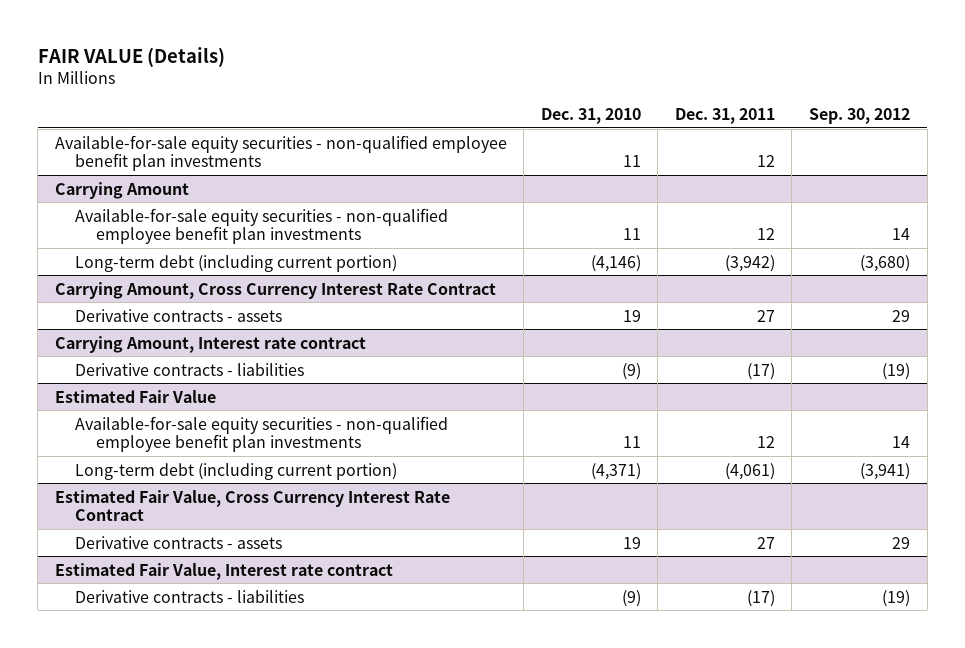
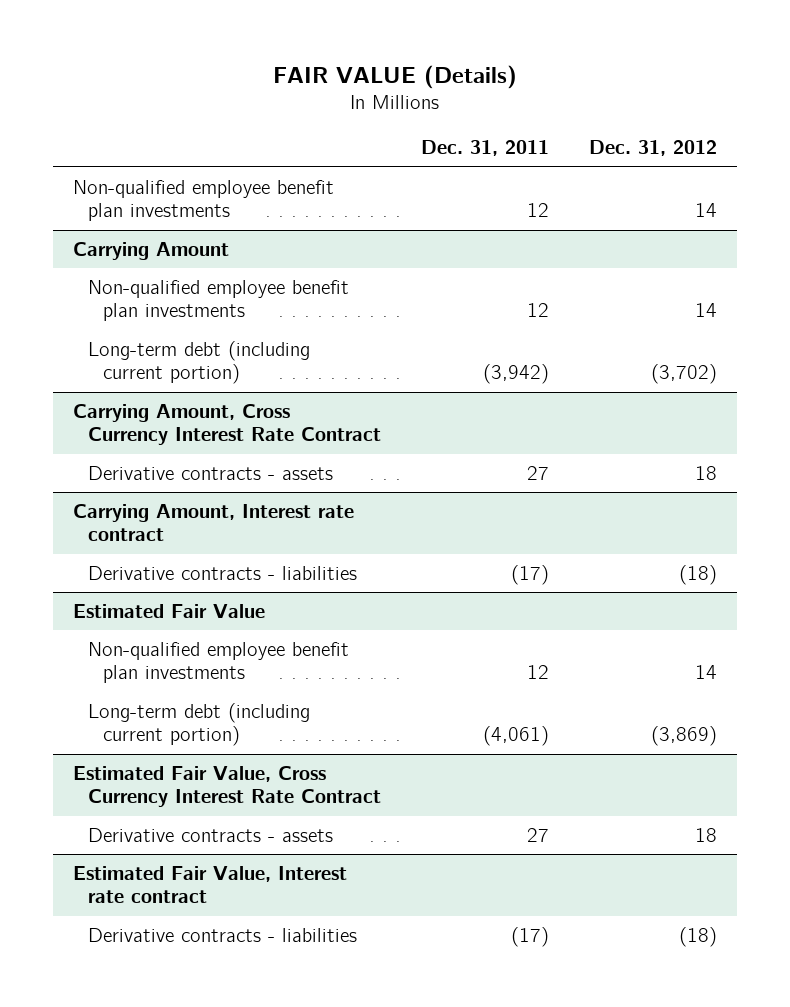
- | Dec. 31, 2010 | Dec. 31, 2011 | Sep. 30, 2012
+ | Dec. 31, 2011 | Dec. 31, 2012
- Available-for-sale equity securities - non-qualified employee benefit plan investments | 11 | 12 |
+ Non-qualified employee benefit plan investments | 12 | 14
@ Carrying Amount
- Available-for-sale equity securities - non-qualified employee benefit plan investments | 11 | 12 | 14
+ Non-qualified employee benefit plan investments | 12 | 14
@ Estimated Fair Value
- Available-for-sale equity securities - non-qualified employee benefit plan investments | 11 | 12 | 14
+ Non-qualified employee benefit plan investments | 12 | 14

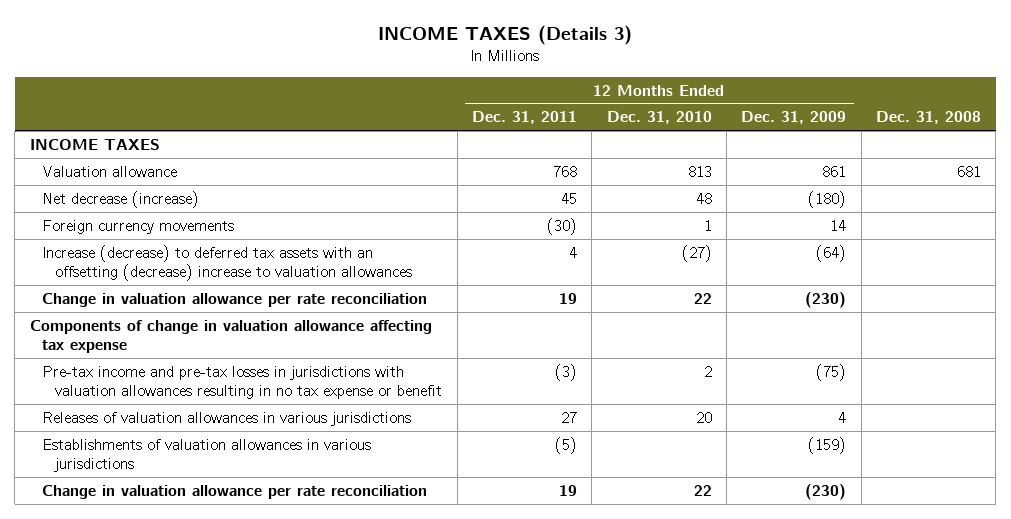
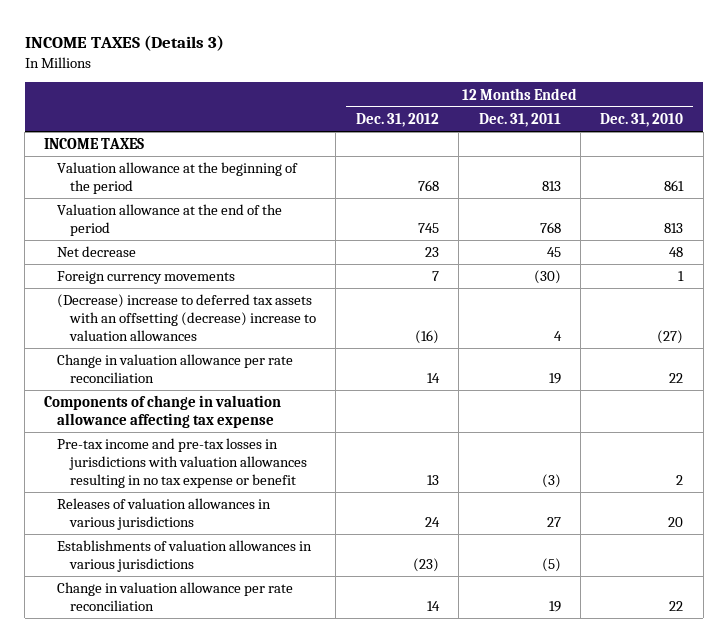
- | 12 Months Ended Dec. 31, 2011 | 12 Months Ended Dec. 31, 2010 | 12 Months Ended Dec. 31, 2009 | Dec. 31, 2008
+ | 12 Months Ended Dec. 31, 2012 | 12 Months Ended Dec. 31, 2011 | 12 Months Ended Dec. 31, 2010
- Valuation allowance | 768 | 813 | 861 | 681
- Net decrease (increase) | 45 | 48 | (180) |
+ Valuation allowance at the beginning of the period | 768 | 813 | 861
+ Valuation allowance at the end of the period | 745 | 768 | 813
+ Net decrease | 23 | 45 | 48
- Increase (decrease) to deferred tax assets with an offsetting (decrease) increase to valuation allowances | 4 | (27) | (64) |
+ (Decrease) increase to deferred tax assets with an offsetting (decrease) increase to valuation allowances | (16) | 4 | (27)

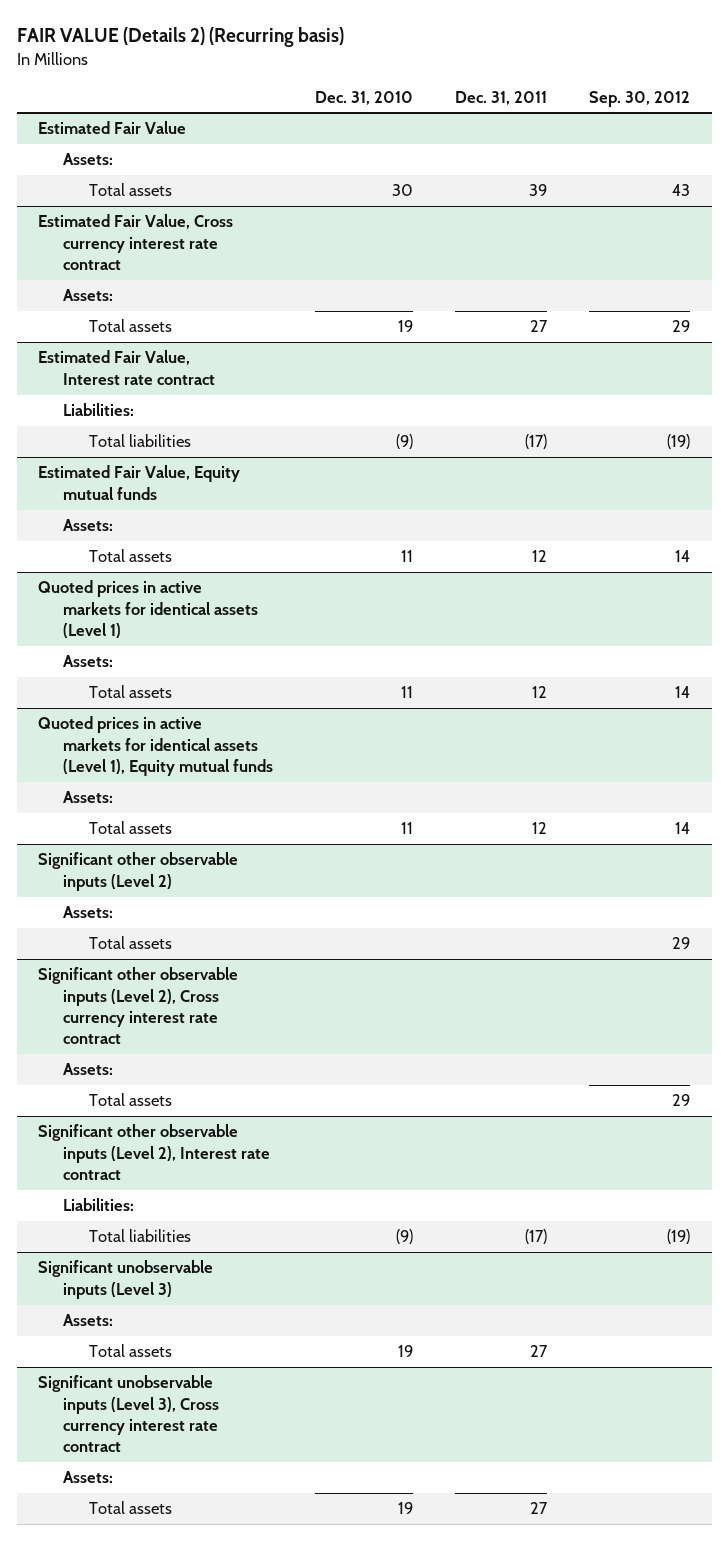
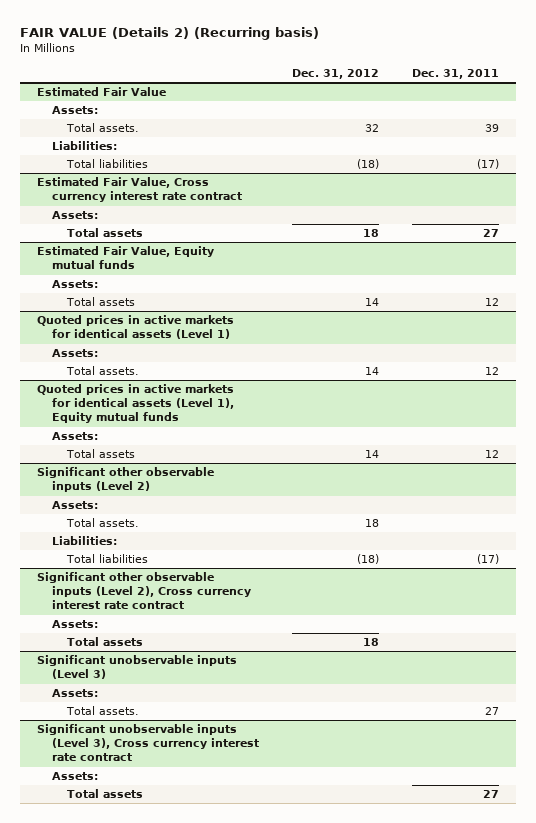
- | Dec. 31, 2010 | Dec. 31, 2011 | Sep. 30, 2012
+ | Dec. 31, 2012 | Dec. 31, 2011
@ Estimated Fair Value
- Total assets | 30 | 39 | 43
+ Total assets. | 32 | 39
+ Liabilities:
+ Total liabilities | (18) | (17)
- Estimated Fair Value, Interest rate contract
- Liabilities:
- Total liabilities | (9) | (17) | (19)
@ Quoted prices in active markets for identical assets (Level 1)
- Total assets | 11 | 12 | 14
+ Total assets. | 14 | 12
@ Significant other observable inputs (Level 2)
- Total assets | | | 29
+ Total assets. | 18 |
+ Liabilities:
+ Total liabilities | (18) | (17)
- Significant other observable inputs (Level 2), Interest rate contract
- Liabilities:
- Total liabilities | (9) | (17) | (19)
@ Significant unobservable inputs (Level 3)
- Total assets | 19 | 27 |
+ Total assets. | | 27

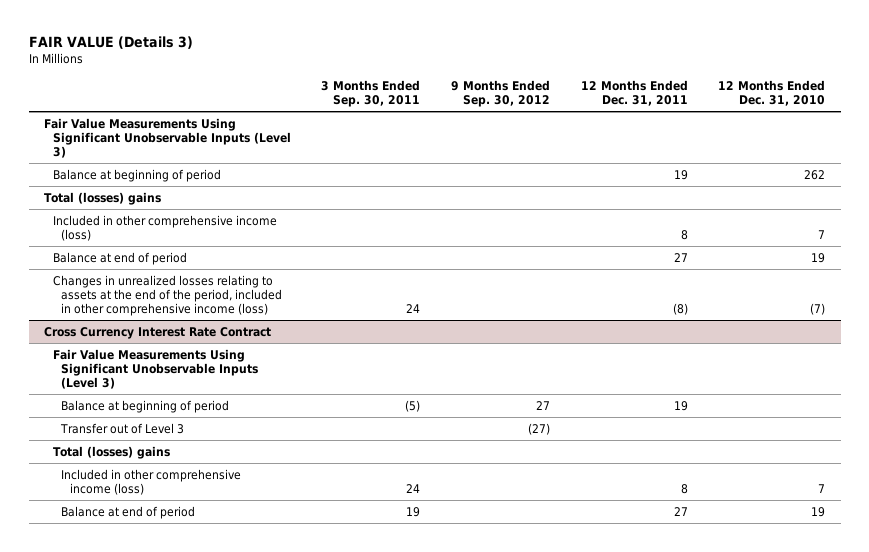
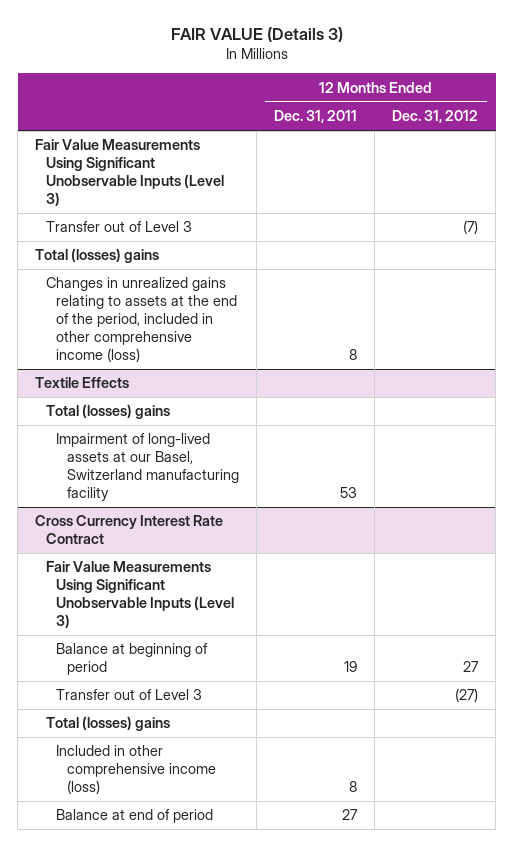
- | 3 Months Ended Sep. 30, 2011 | 9 Months Ended Sep. 30, 2012 | 12 Months Ended Dec. 31, 2011 | 12 Months Ended Dec. 31, 2010
+ | 12 Months Ended Dec. 31, 2011 | 12 Months Ended Dec. 31, 2012
- Balance at beginning of period | | | 19 | 262
+ Transfer out of Level 3 | | (7)
- Included in other comprehensive income (loss) | | | 8 | 7
- Balance at end of period | | | 27 | 19
- Changes in unrealized losses relating to assets at the end of the period, included in other comprehensive income (loss) | 24 | | (8) | (7)
+ Changes in unrealized gains relating to assets at the end of the period, included in other comprehensive income (loss) | 8 |
+ Textile Effects
+ Total (losses) gains
+ Impairment of long-lived assets at our Basel, Switzerland manufacturing facility | 53 |

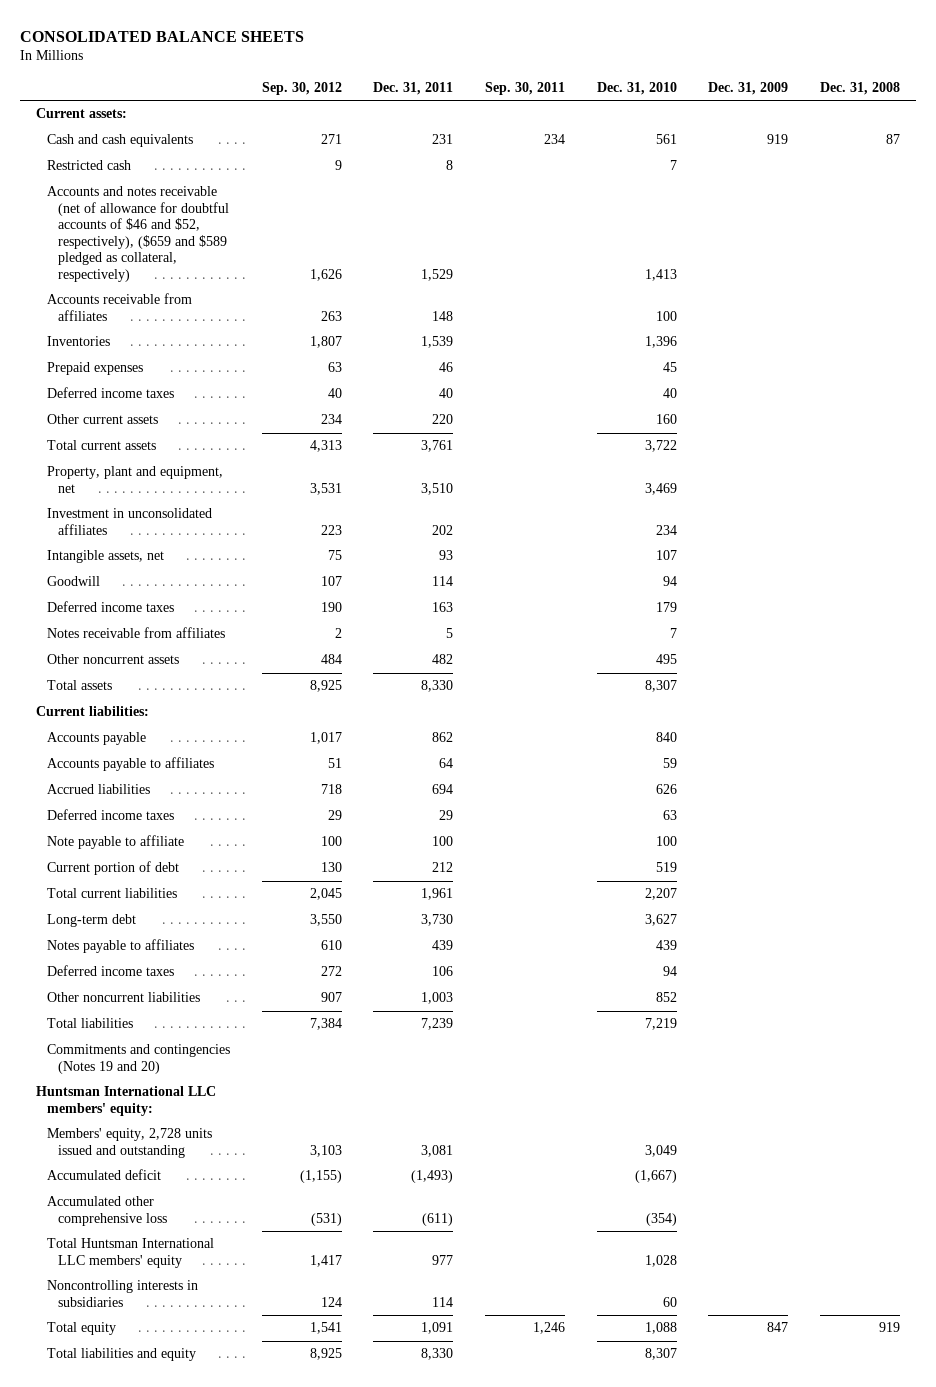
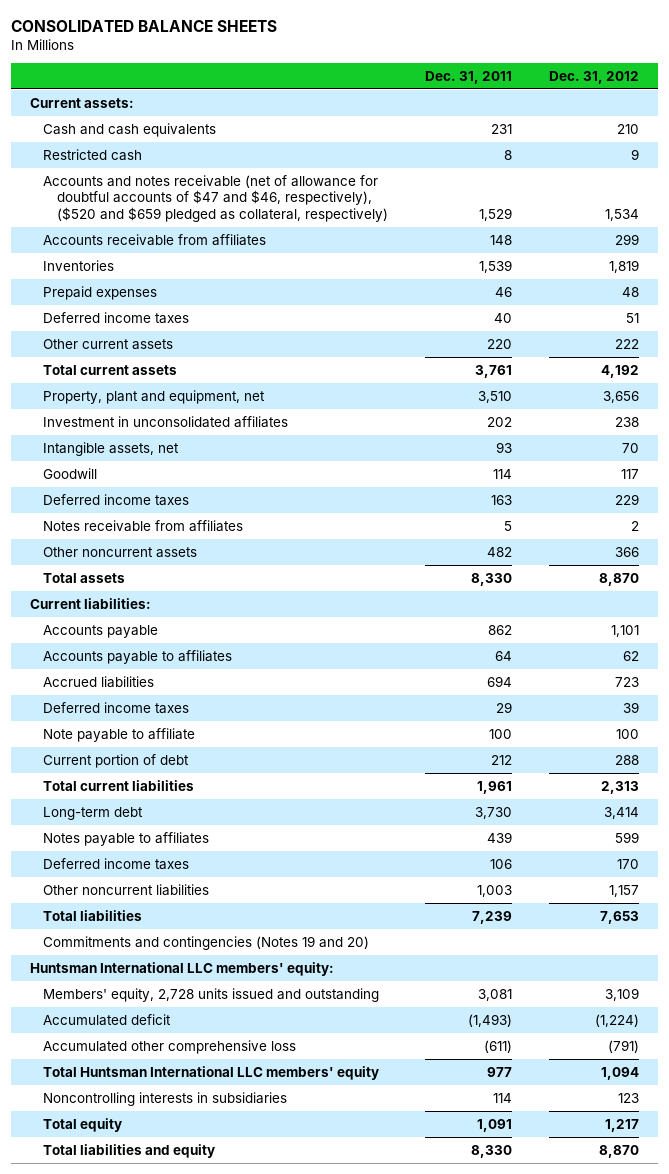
- | Sep. 30, 2012 | Dec. 31, 2011 | Sep. 30, 2011 | Dec. 31, 2010 | Dec. 31, 2009 | Dec. 31, 2008
+ | Dec. 31, 2011 | Dec. 31, 2012
- Accounts and notes receivable (net of allowance for doubtful accounts of $46 and $52, respectively), ($659 and $589 pledged as collateral, respectively) | 1,626 | 1,529 | | 1,413 | |
+ Accounts and notes receivable (net of allowance for doubtful accounts of $47 and $46, respectively), ($520 and $659 pledged as collateral, respectively) | 1,529 | 1,534

